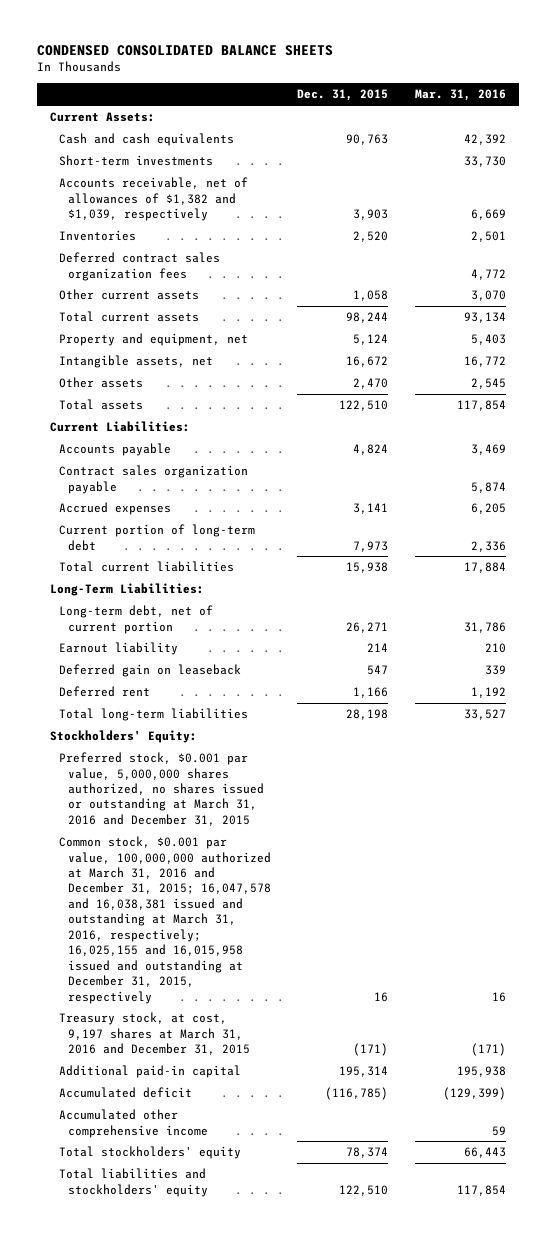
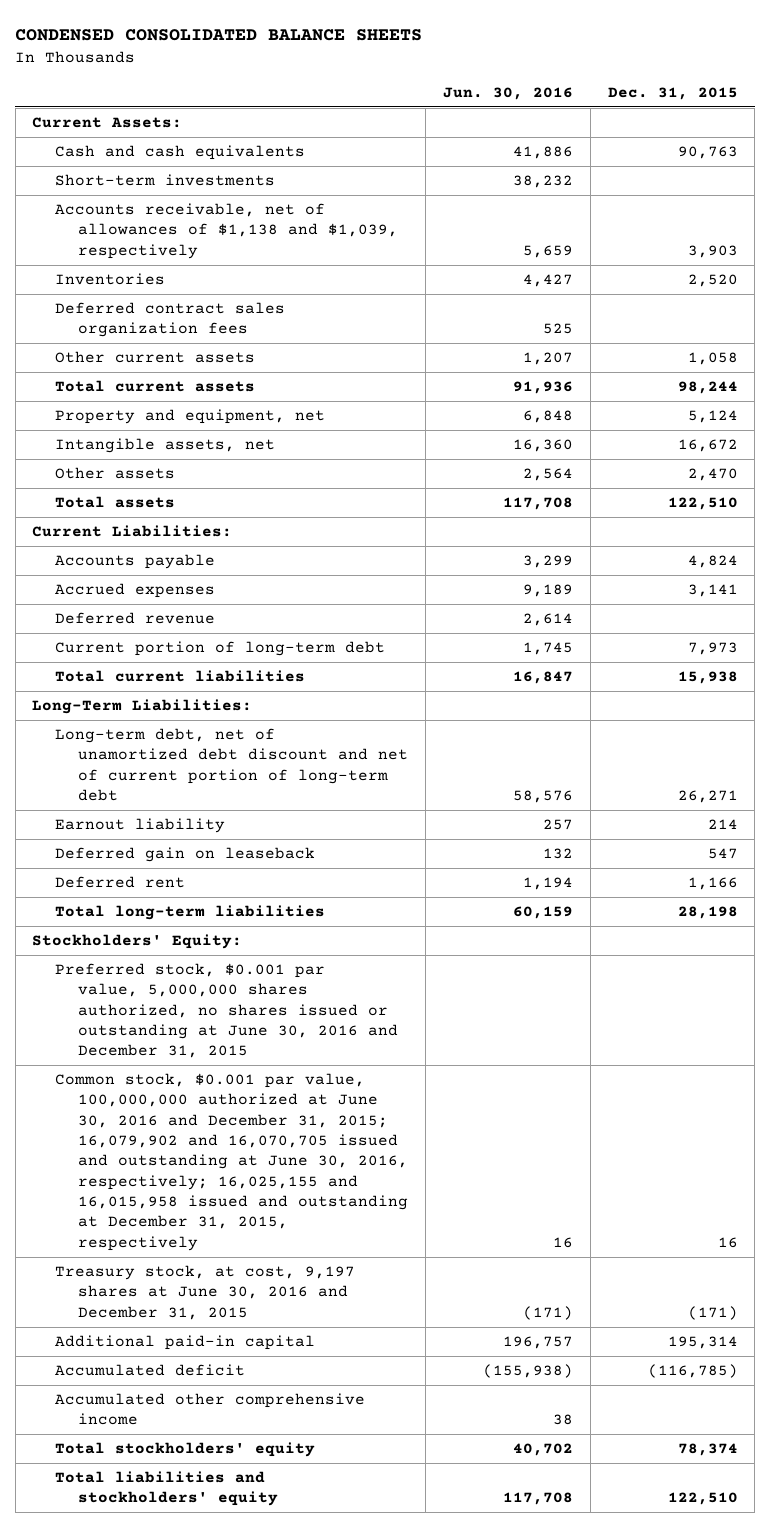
- | Dec. 31, 2015 | Mar. 31, 2016
+ | Jun. 30, 2016 | Dec. 31, 2015
- Accounts receivable, net of allowances of $1,382 and $1,039, respectively | 3,903 | 6,669
+ Accounts receivable, net of allowances of $1,138 and $1,039, respectively | 5,659 | 3,903
- Contract sales organization payable | | 5,874
+ Deferred revenue | 2,614 |
- Long-term debt, net of current portion | 26,271 | 31,786
+ Long-term debt, net of unamortized debt discount and net of current portion of long-term debt | 58,576 | 26,271
- Preferred stock, $0.001 par value, 5,000,000 shares authorized, no shares issued or outstanding at March 31, 2016 and December 31, 2015
- Common stock, $0.001 par value, 100,000,000 authorized at March 31, 2016 and December 31, 2015; 16,047,578 and 16,038,381 issued and outstanding at March 31, 2016, respectively; 16,025,155 and 16,015,958 issued and outstanding at December 31, 2015, respectively | 16 | 16
- Treasury stock, at cost, 9,197 shares at March 31, 2016 and December 31, 2015 | (171) | (171)
+ Preferred stock, $0.001 par value, 5,000,000 shares authorized, no shares issued or outstanding at June 30, 2016 and December 31, 2015
+ Common stock, $0.001 par value, 100,000,000 authorized at June 30, 2016 and December 31, 2015; 16,079,902 and 16,070,705 issued and outstanding at June 30, 2016, respectively; 16,025,155 and 16,015,958 issued and outstanding at December 31, 2015, respectively | 16 | 16
+ Treasury stock, at cost, 9,197 shares at June 30, 2016 and December 31, 2015 | (171) | (171)

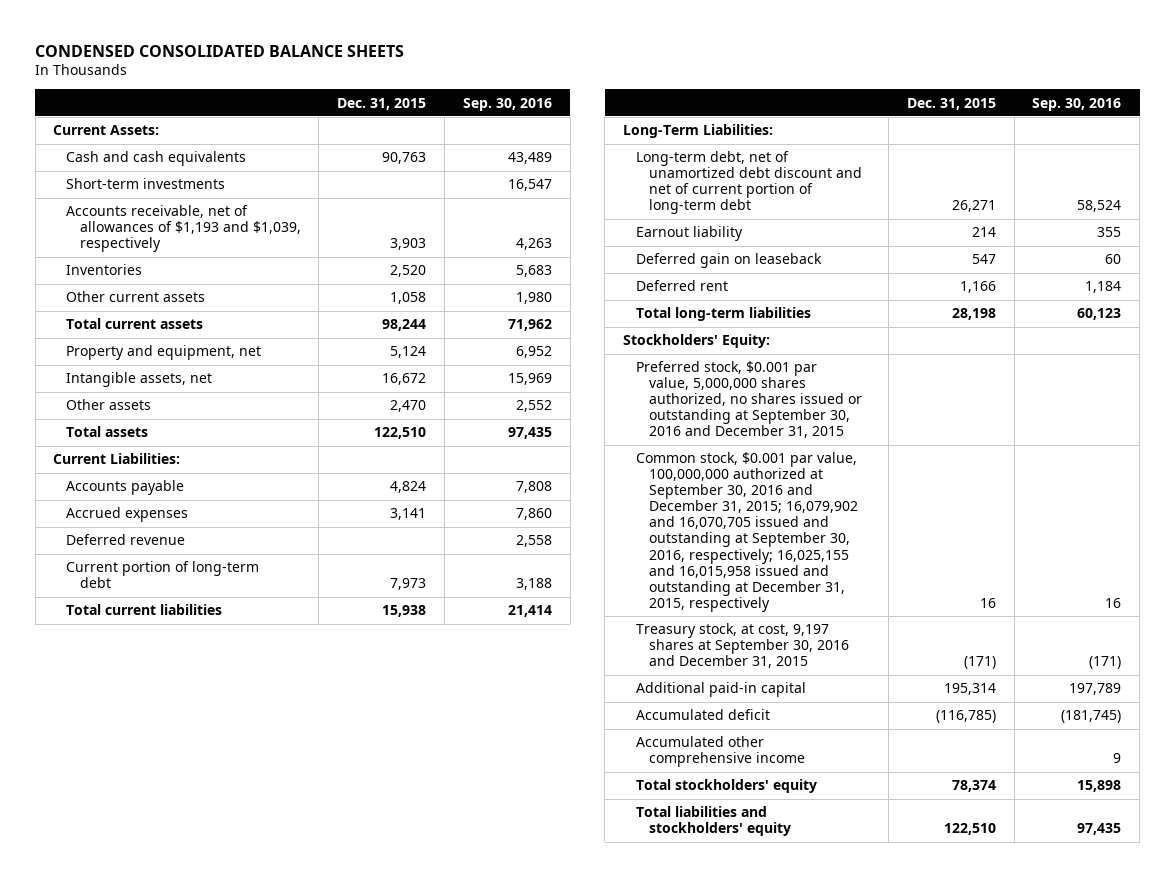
- | Jun. 30, 2016 | Dec. 31, 2015
+ | Dec. 31, 2015 | Sep. 30, 2016
- Accounts receivable, net of allowances of $1,138 and $1,039, respectively | 5,659 | 3,903
+ Accounts receivable, net of allowances of $1,193 and $1,039, respectively | 3,903 | 4,263
- Deferred contract sales organization fees | 525 |
- Preferred stock, $0.001 par value, 5,000,000 shares authorized, no shares issued or outstanding at June 30, 2016 and December 31, 2015
- Common stock, $0.001 par value, 100,000,000 authorized at June 30, 2016 and December 31, 2015; 16,079,902 and 16,070,705 issued and outstanding at June 30, 2016, respectively; 16,025,155 and 16,015,958 issued and outstanding at December 31, 2015, respectively | 16 | 16
- Treasury stock, at cost, 9,197 shares at June 30, 2016 and December 31, 2015 | (171) | (171)
+ Preferred stock, $0.001 par value, 5,000,000 shares authorized, no shares issued or outstanding at September 30, 2016 and December 31, 2015
+ Common stock, $0.001 par value, 100,000,000 authorized at September 30, 2016 and December 31, 2015; 16,079,902 and 16,070,705 issued and outstanding at September 30, 2016, respectively; 16,025,155 and 16,015,958 issued and outstanding at December 31, 2015, respectively | 16 | 16
+ Treasury stock, at cost, 9,197 shares at September 30, 2016 and December 31, 2015 | (171) | (171)

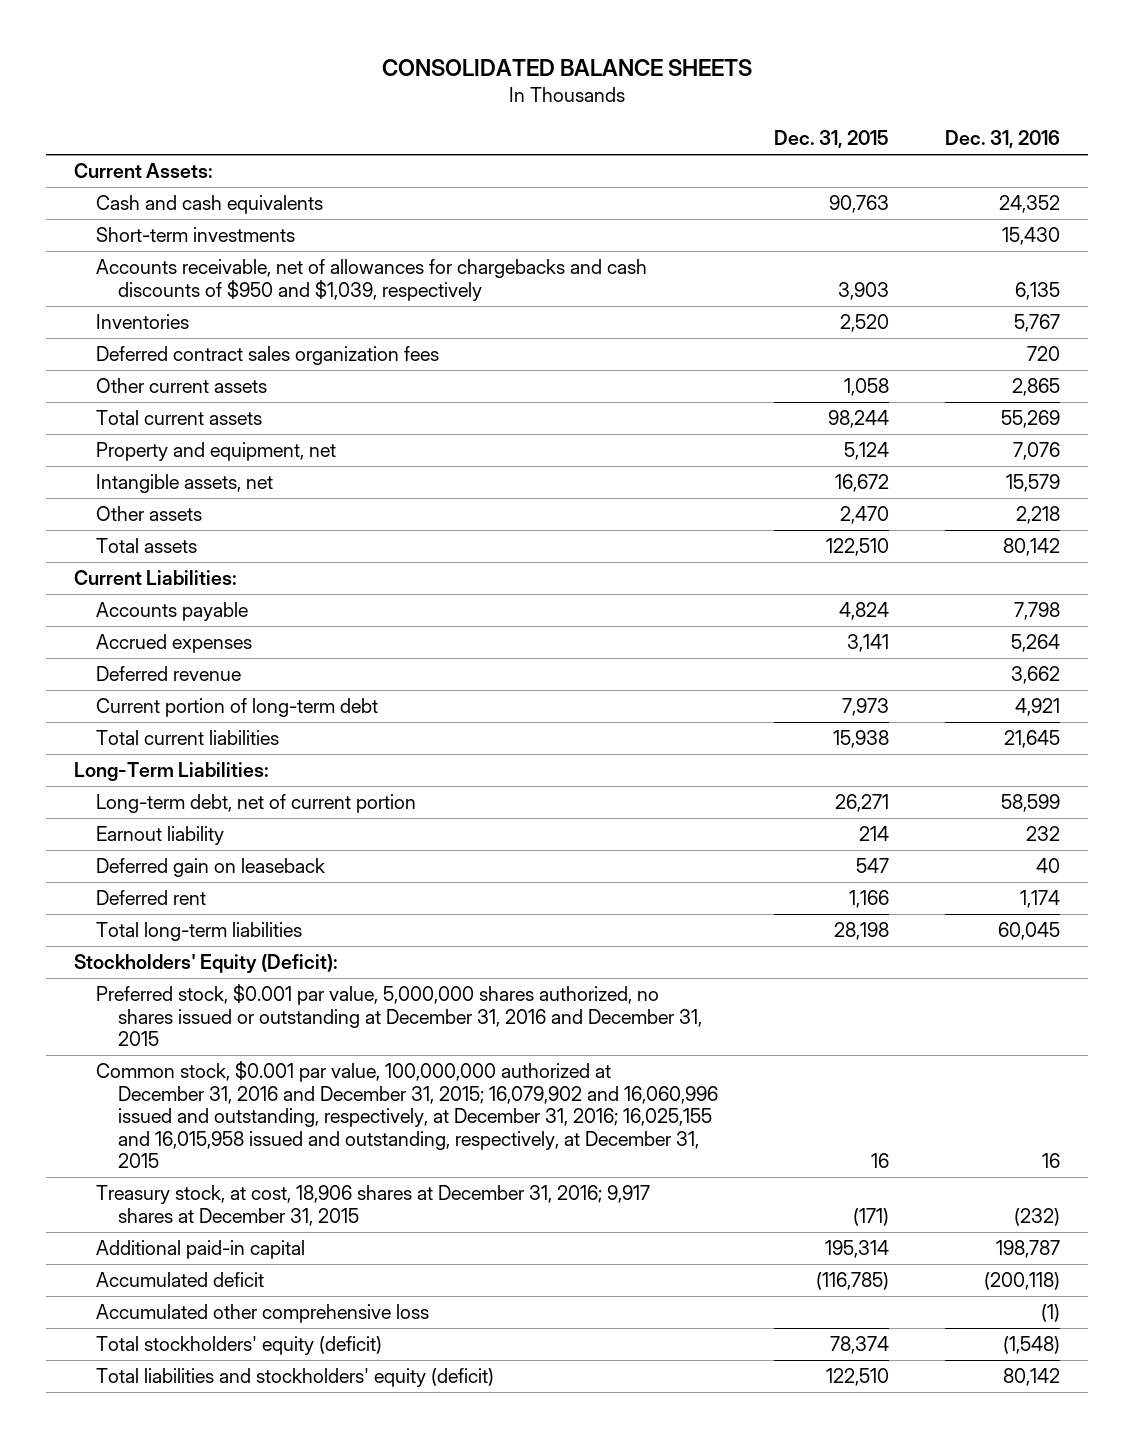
- CONDENSED CONSOLIDATED BALANCE SHEETS
+ CONSOLIDATED BALANCE SHEETS
- | Dec. 31, 2015 | Sep. 30, 2016
+ | Dec. 31, 2015 | Dec. 31, 2016
- Accounts receivable, net of allowances of $1,193 and $1,039, respectively | 3,903 | 4,263
+ Accounts receivable, net of allowances for chargebacks and cash discounts of $950 and $1,039, respectively | 3,903 | 6,135
+ Deferred contract sales organization fees | | 720
- Long-term debt, net of unamortized debt discount and net of current portion of long-term debt | 26,271 | 58,524
+ Long-term debt, net of current portion | 26,271 | 58,599
- Stockholders' Equity:
- Preferred stock, $0.001 par value, 5,000,000 shares authorized, no shares issued or outstanding at September 30, 2016 and December 31, 2015
- Common stock, $0.001 par value, 100,000,000 authorized at September 30, 2016 and December 31, 2015; 16,079,902 and 16,070,705 issued and outstanding at September 30, 2016, respectively; 16,025,155 and 16,015,958 issued and outstanding at December 31, 2015, respectively | 16 | 16
- Treasury stock, at cost, 9,197 shares at September 30, 2016 and December 31, 2015 | (171) | (171)
+ Stockholders' Equity (Deficit):
+ Preferred stock, $0.001 par value, 5,000,000 shares authorized, no shares issued or outstanding at December 31, 2016 and December 31, 2015
+ Common stock, $0.001 par value, 100,000,000 authorized at December 31, 2016 and December 31, 2015; 16,079,902 and 16,060,996 issued and outstanding, respectively, at December 31, 2016; 16,025,155 and 16,015,958 issued and outstanding, respectively, at December 31, 2015 | 16 | 16
+ Treasury stock, at cost, 18,906 shares at December 31, 2016; 9,917 shares at December 31, 2015 | (171) | (232)
- Accumulated other comprehensive income | | 9
- Total stockholders' equity | 78,374 | 15,898
- Total liabilities and stockholders' equity | 122,510 | 97,435
+ Accumulated other comprehensive loss | | (1)
+ Total stockholders' equity (deficit) | 78,374 | (1,548)
+ Total liabilities and stockholders' equity (deficit) | 122,510 | 80,142

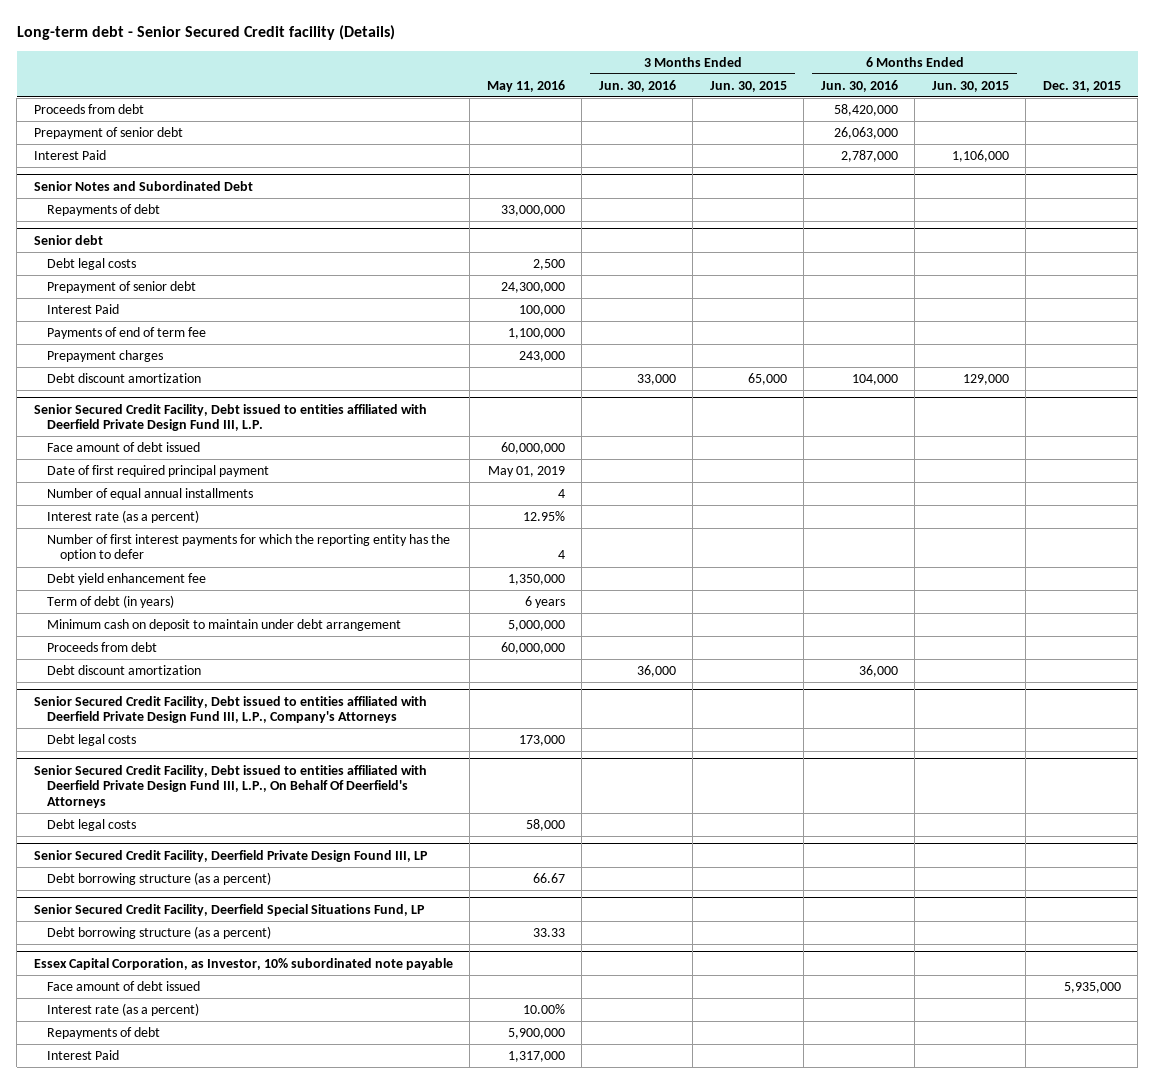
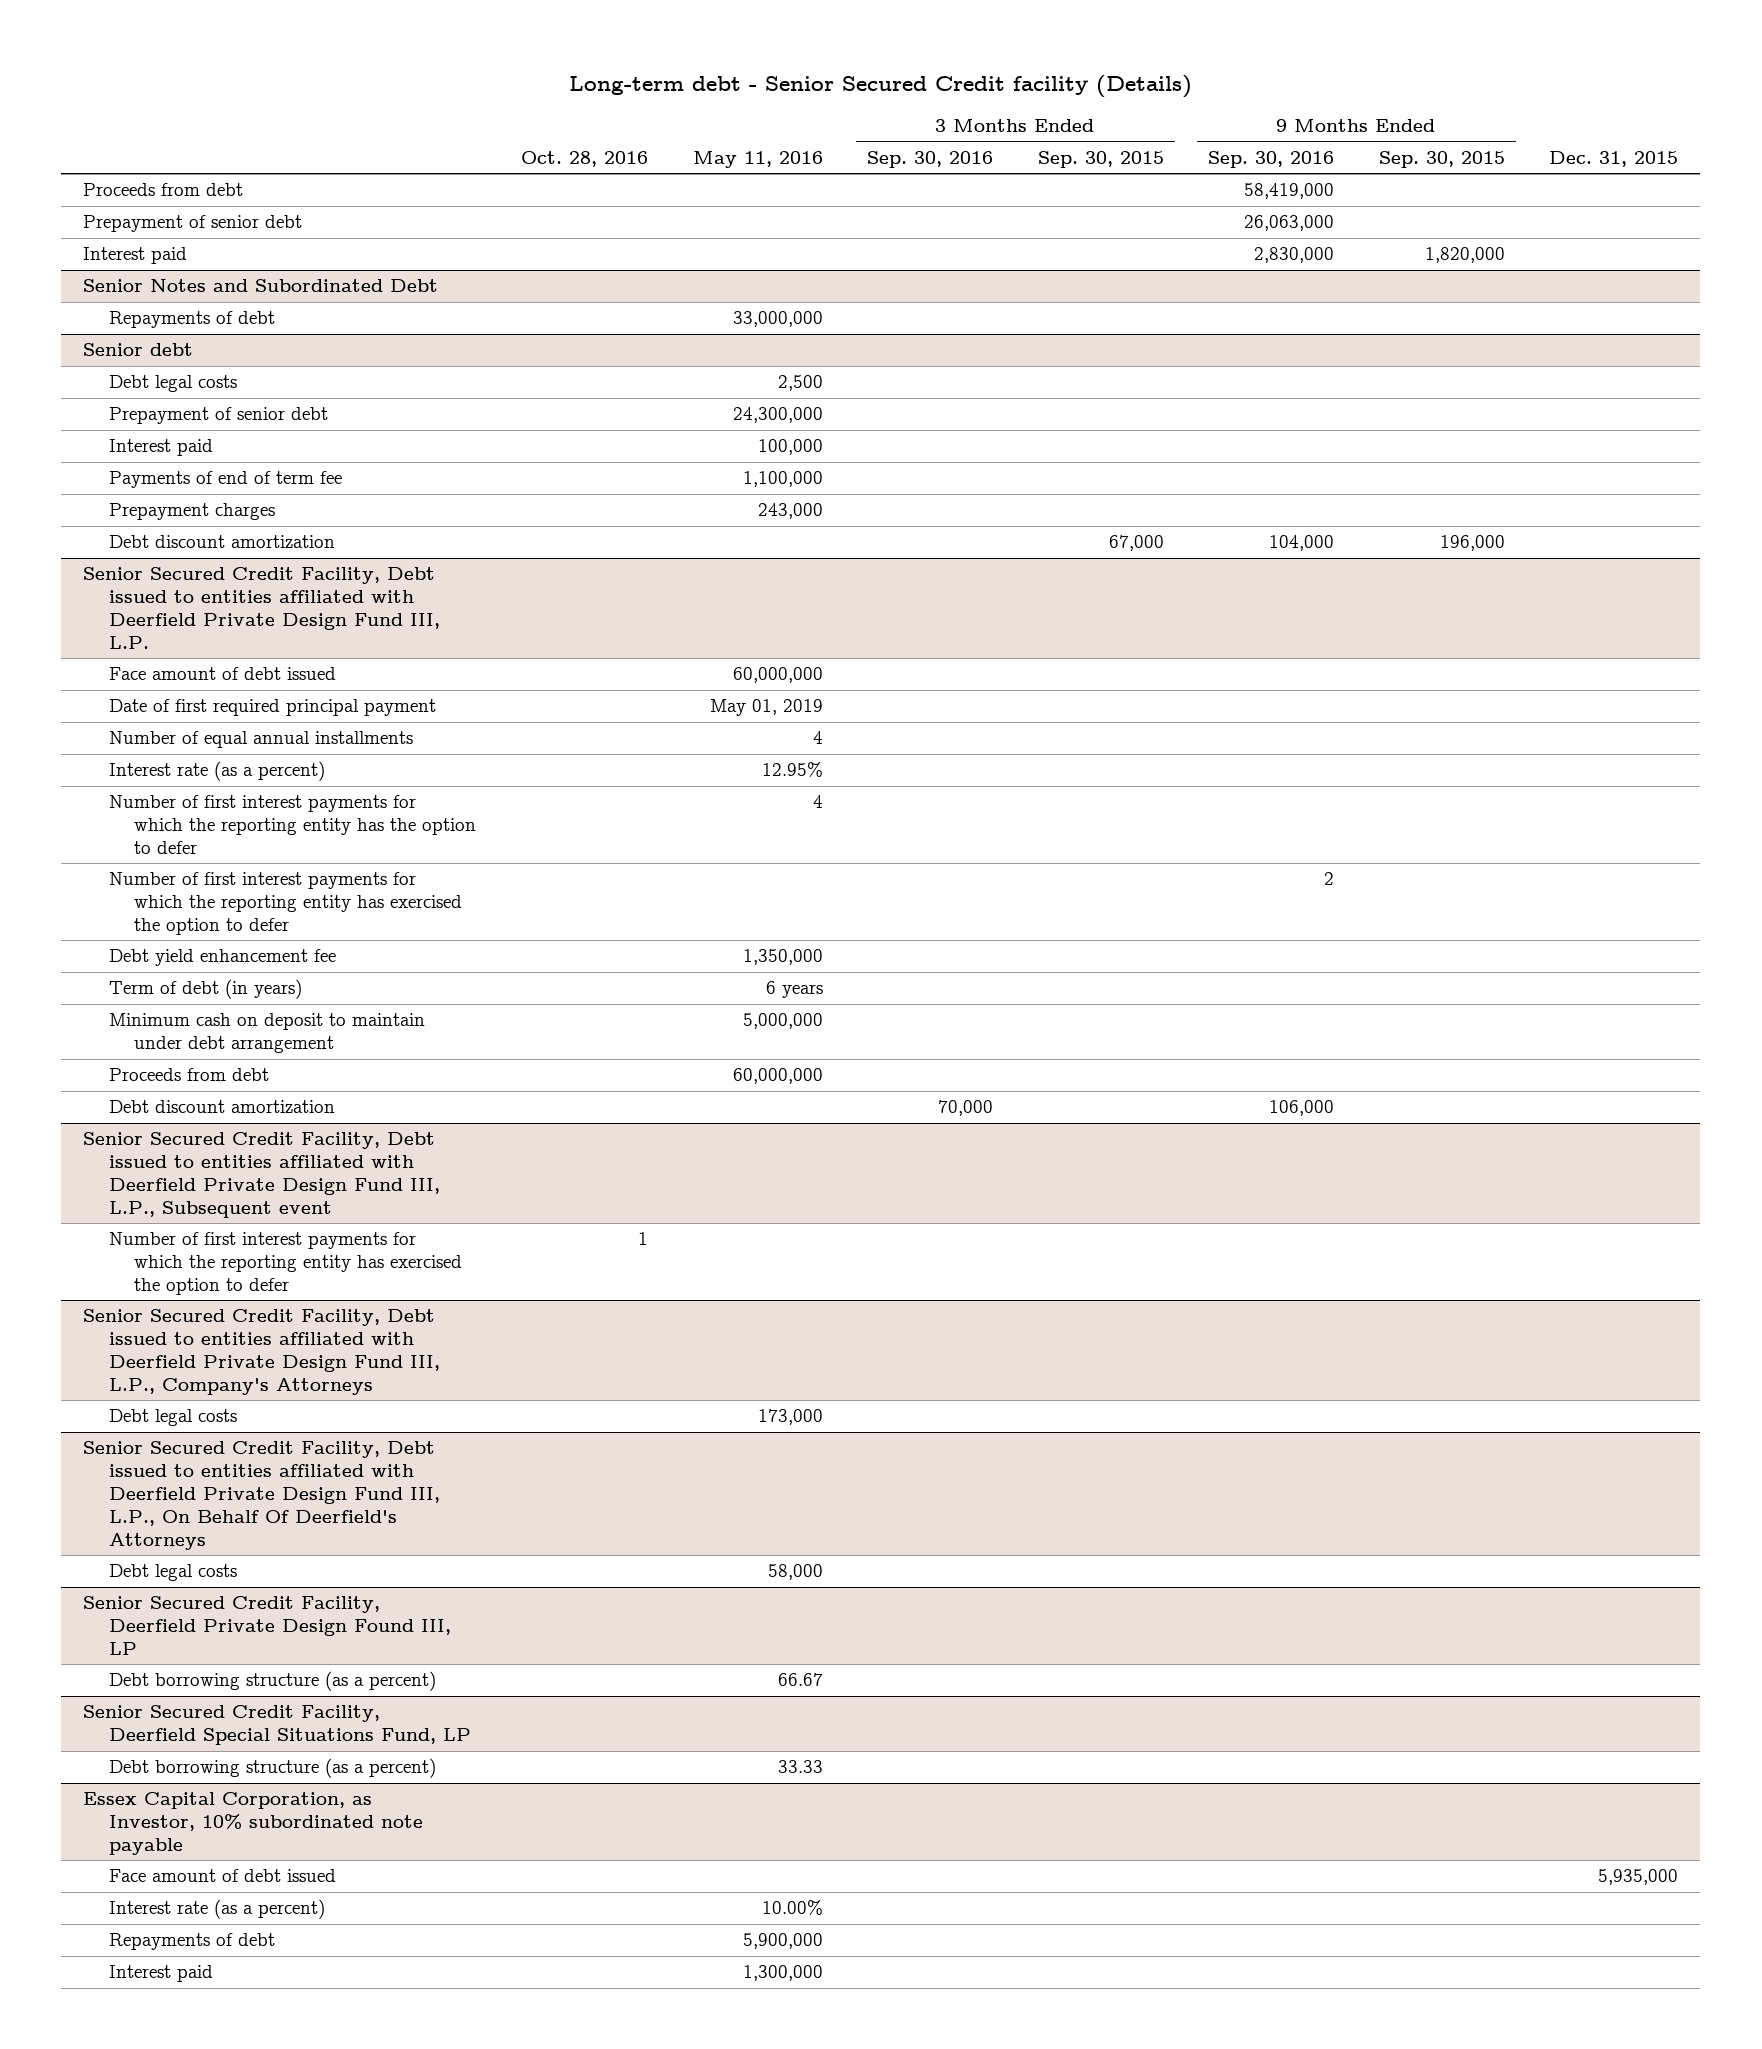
- | May 11, 2016 | 3 Months Ended Jun. 30, 2016 | 3 Months Ended Jun. 30, 2015 | 6 Months Ended Jun. 30, 2016 | 6 Months Ended Jun. 30, 2015 | Dec. 31, 2015
+ | Oct. 28, 2016 | May 11, 2016 | 3 Months Ended Sep. 30, 2016 | 3 Months Ended Sep. 30, 2015 | 9 Months Ended Sep. 30, 2016 | 9 Months Ended Sep. 30, 2015 | Dec. 31, 2015
- Interest Paid | | | | 2,787,000 | 1,106,000 |
+ Interest paid | | | | | 2,830,000 | 1,820,000 |
@ Senior debt
- Interest Paid | 100,000 | | | | |
+ Interest paid | | 100,000 | | | | |
@ Senior Secured Credit Facility, Debt issued to entities affiliated with Deerfield Private Design Fund III, L.P.
+ Number of first interest payments for which the reporting entity has exercised the option to defer | | | | | 2 | |
+ Senior Secured Credit Facility, Debt issued to entities affiliated with Deerfield Private Design Fund III, L.P., Subsequent event
+ Number of first interest payments for which the reporting entity has exercised the option to defer | 1 | | | | | |
@ Essex Capital Corporation, as Investor, 10% subordinated note payable
- Interest Paid | 1,317,000 | | | | |
+ Interest paid | | 1,300,000 | | | | |

